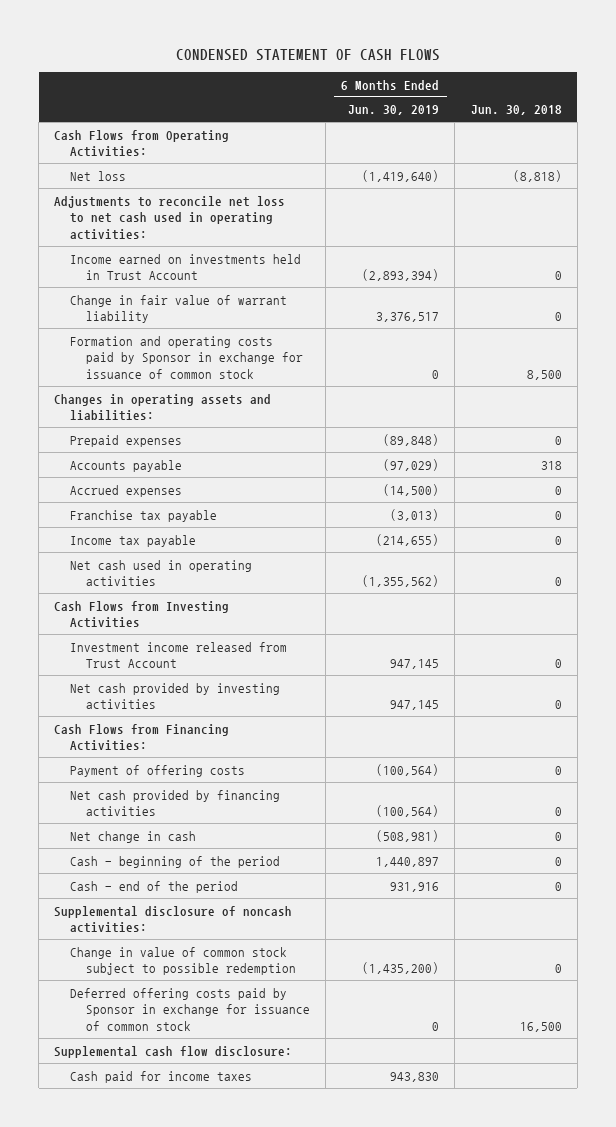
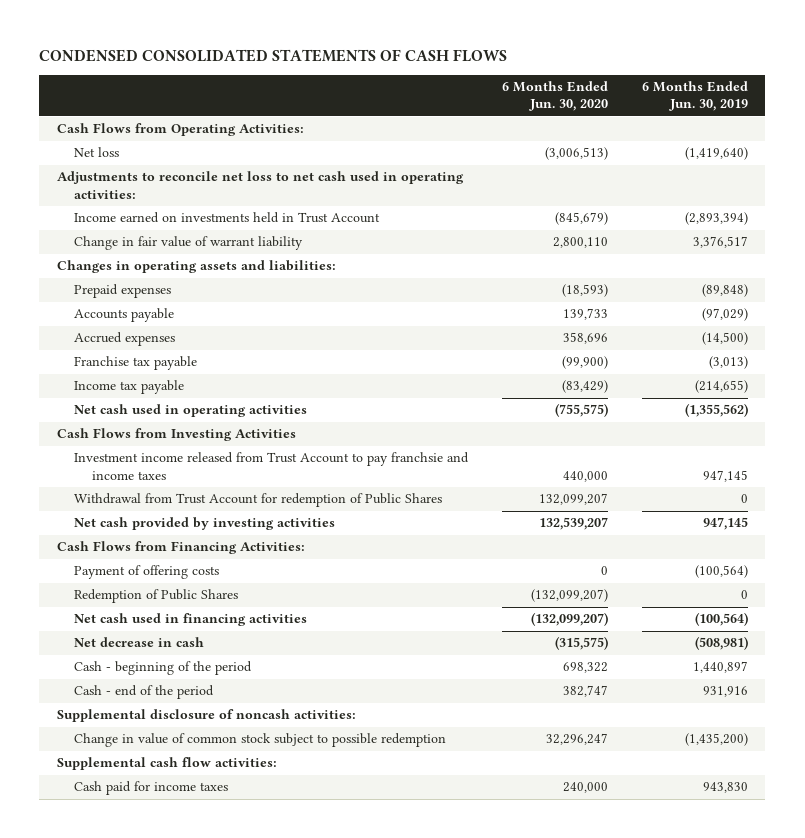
- CONDENSED STATEMENT OF CASH FLOWS
+ CONDENSED CONSOLIDATED STATEMENTS OF CASH FLOWS
- | 6 Months Ended Jun. 30, 2019 | Jun. 30, 2018
+ | 6 Months Ended Jun. 30, 2020 | 6 Months Ended Jun. 30, 2019
- Formation and operating costs paid by Sponsor in exchange for issuance of common stock | 0 | 8,500
- Investment income released from Trust Account | 947,145 | 0
+ Investment income released from Trust Account to pay franchsie and income taxes | 440,000 | 947,145
+ Withdrawal from Trust Account for redemption of Public Shares | 132,099,207 | 0
- Net cash provided by financing activities | (100,564) | 0
- Net change in cash | (508,981) | 0
+ Redemption of Public Shares | (132,099,207) | 0
+ Net cash used in financing activities | (132,099,207) | (100,564)
+ Net decrease in cash | (315,575) | (508,981)
- Deferred offering costs paid by Sponsor in exchange for issuance of common stock | 0 | 16,500
- Supplemental cash flow disclosure:
+ Supplemental cash flow activities:

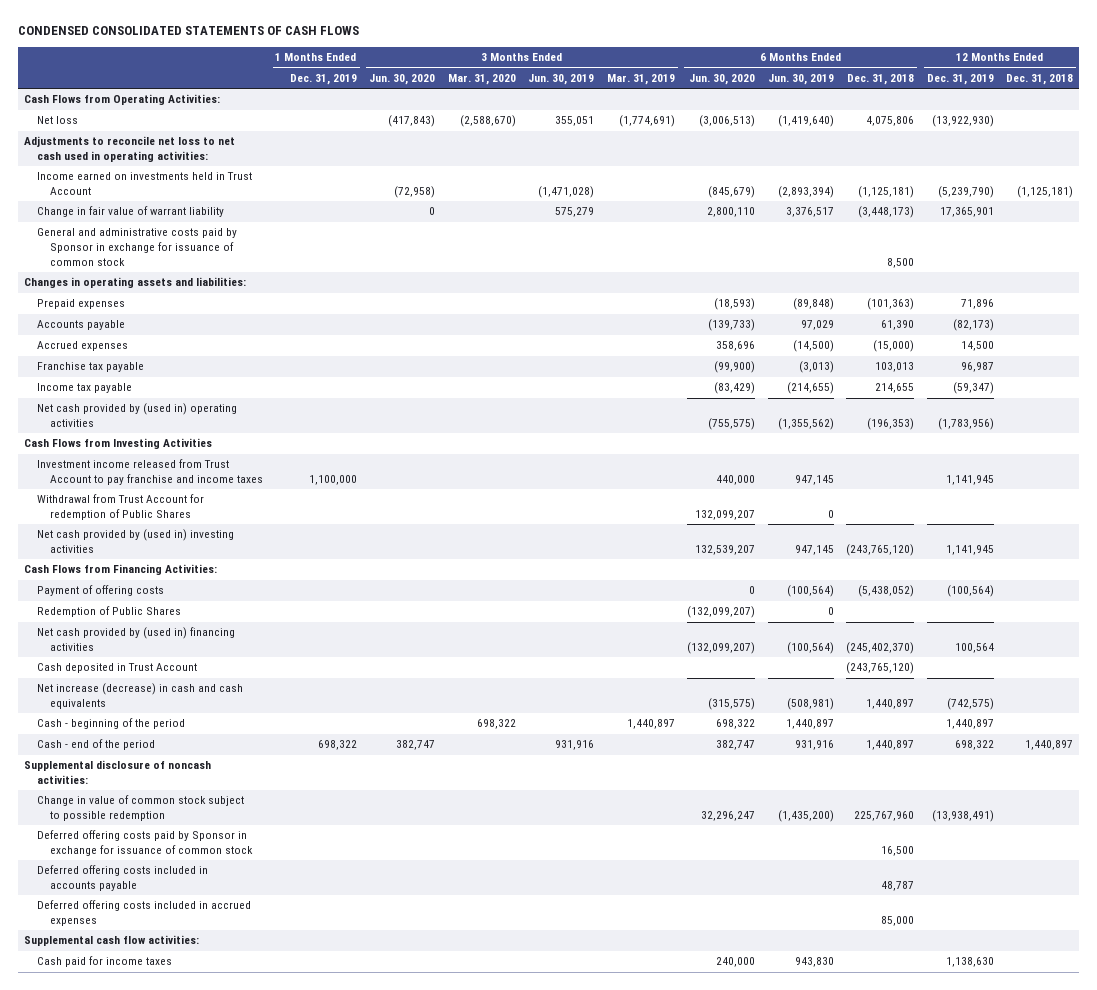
- | 6 Months Ended Jun. 30, 2020 | 6 Months Ended Jun. 30, 2019
+ | 1 Months Ended Dec. 31, 2019 | 3 Months Ended Jun. 30, 2020 | 3 Months Ended Mar. 31, 2020 | 3 Months Ended Jun. 30, 2019 | 3 Months Ended Mar. 31, 2019 | 6 Months Ended Jun. 30, 2020 | 6 Months Ended Jun. 30, 2019 | 6 Months Ended Dec. 31, 2018 | 12 Months Ended Dec. 31, 2019 | 12 Months Ended Dec. 31, 2018
+ General and administrative costs paid by Sponsor in exchange for issuance of common stock | | | | | | | | 8,500 | |
- Accounts payable | 139,733 | (97,029)
+ Accounts payable | | | | | | (139,733) | 97,029 | 61,390 | (82,173) |
- Net cash used in operating activities | (755,575) | (1,355,562)
+ Net cash provided by (used in) operating activities | | | | | | (755,575) | (1,355,562) | (196,353) | (1,783,956) |
- Investment income released from Trust Account to pay franchsie and income taxes | 440,000 | 947,145
+ Investment income released from Trust Account to pay franchise and income taxes | 1,100,000 | | | | | 440,000 | 947,145 | | 1,141,945 |
- Net cash provided by investing activities | 132,539,207 | 947,145
+ Net cash provided by (used in) investing activities | | | | | | 132,539,207 | 947,145 | (243,765,120) | 1,141,945 |
- Net cash used in financing activities | (132,099,207) | (100,564)
- Net decrease in cash | (315,575) | (508,981)
+ Net cash provided by (used in) financing activities | | | | | | (132,099,207) | (100,564) | (245,402,370) | 100,564 |
+ Cash deposited in Trust Account | | | | | | | | (243,765,120) | |
+ Net increase (decrease) in cash and cash equivalents | | | | | | (315,575) | (508,981) | 1,440,897 | (742,575) |
+ Deferred offering costs paid by Sponsor in exchange for issuance of common stock | | | | | | | | 16,500 | |
+ Deferred offering costs included in accounts payable | | | | | | | | 48,787 | |
+ Deferred offering costs included in accrued expenses | | | | | | | | 85,000 | |

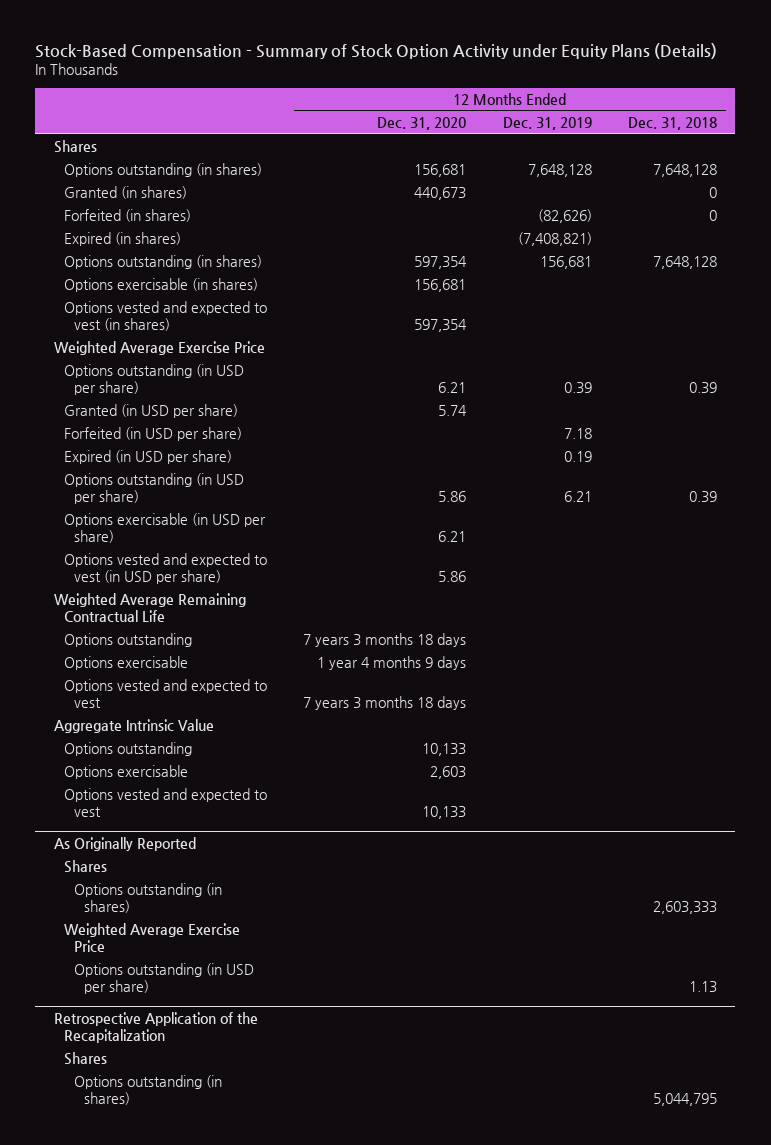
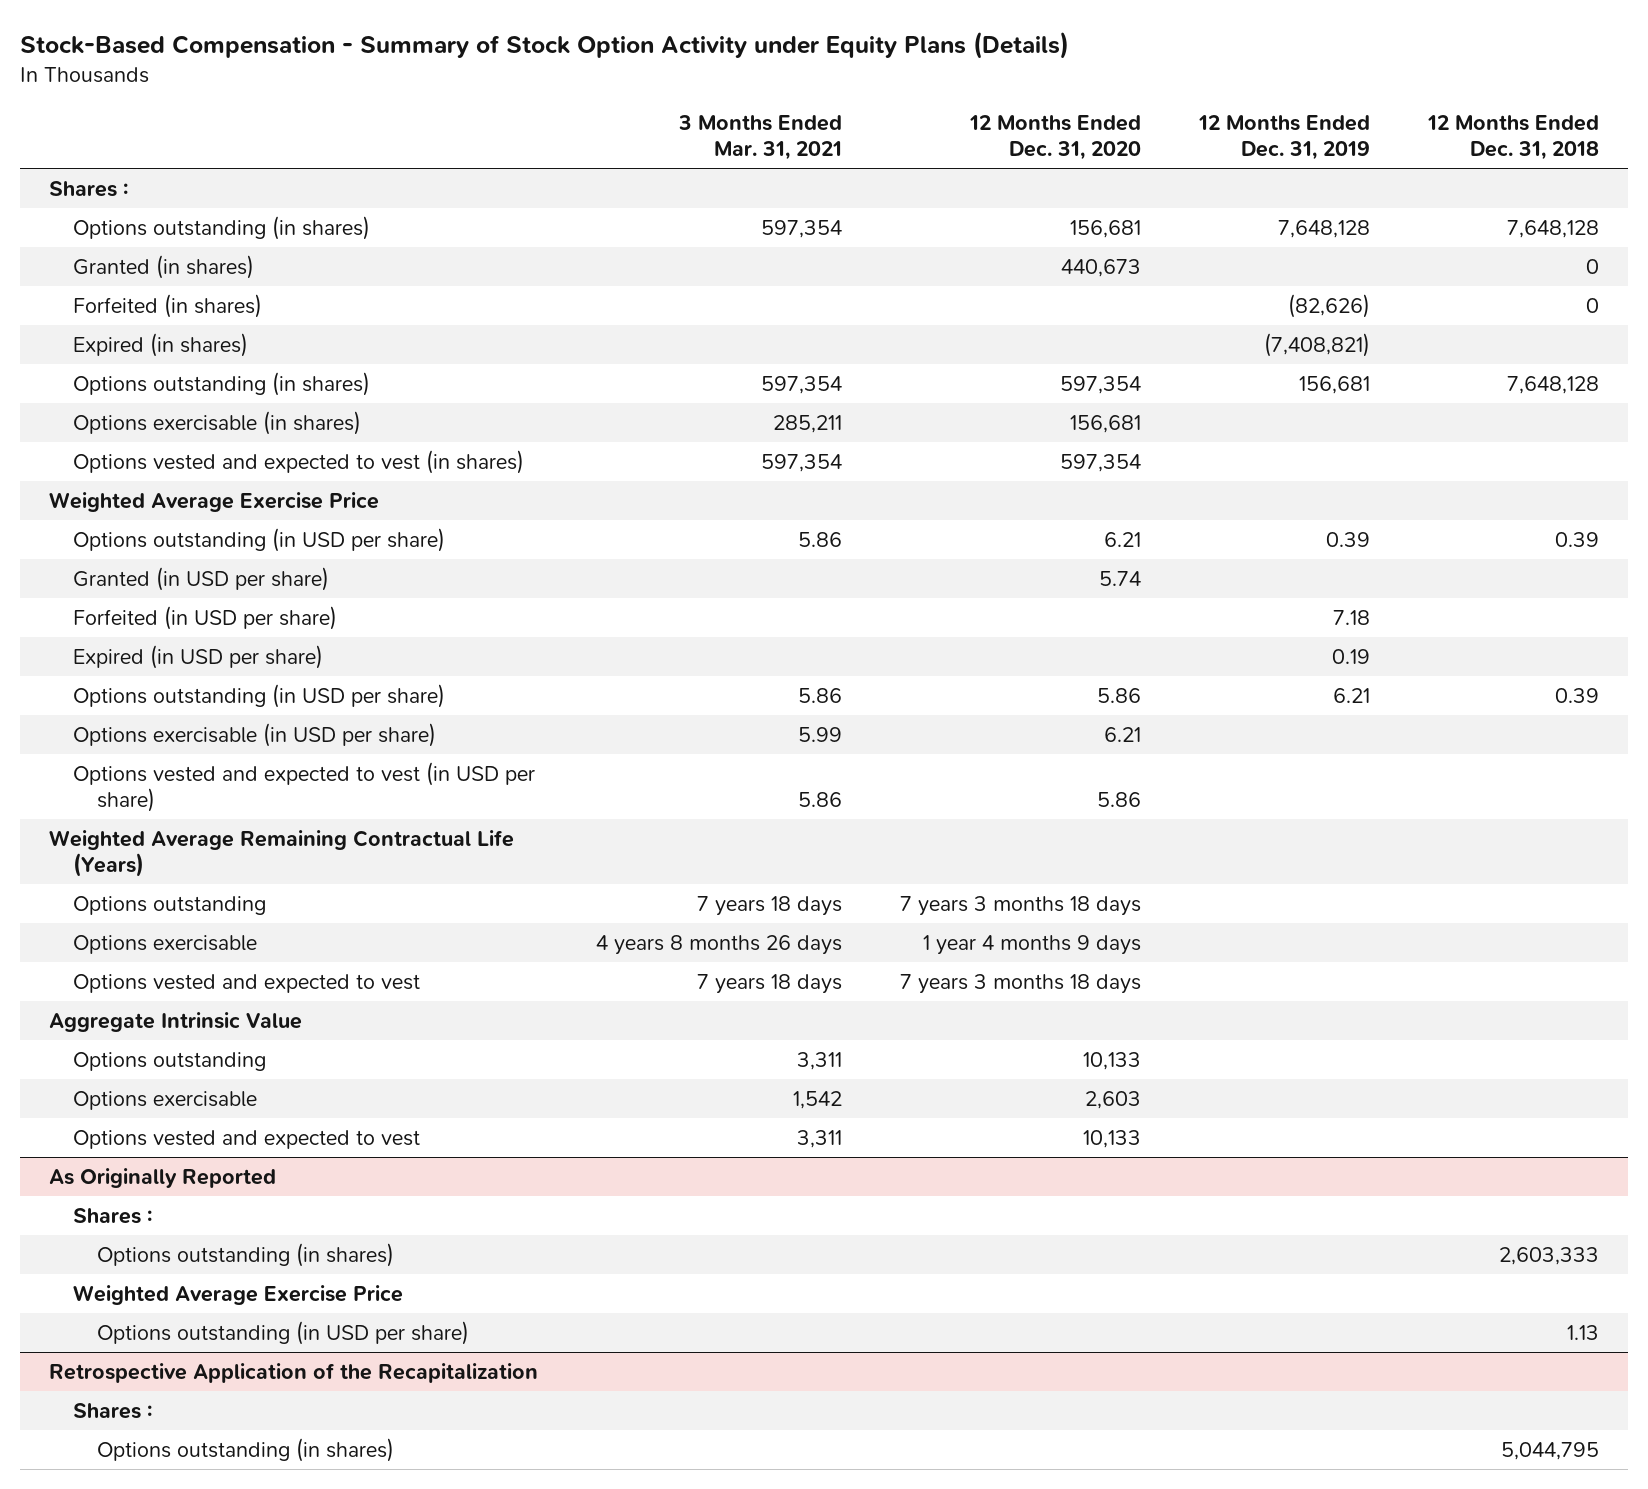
- | 12 Months Ended Dec. 31, 2020 | 12 Months Ended Dec. 31, 2019 | 12 Months Ended Dec. 31, 2018
+ | 3 Months Ended Mar. 31, 2021 | 12 Months Ended Dec. 31, 2020 | 12 Months Ended Dec. 31, 2019 | 12 Months Ended Dec. 31, 2018
- Shares
+ Shares :
- Weighted Average Remaining Contractual Life
+ Weighted Average Remaining Contractual Life (Years)
@ As Originally Reported
- Shares
+ Shares :
@ Retrospective Application of the Recapitalization
- Shares
+ Shares :

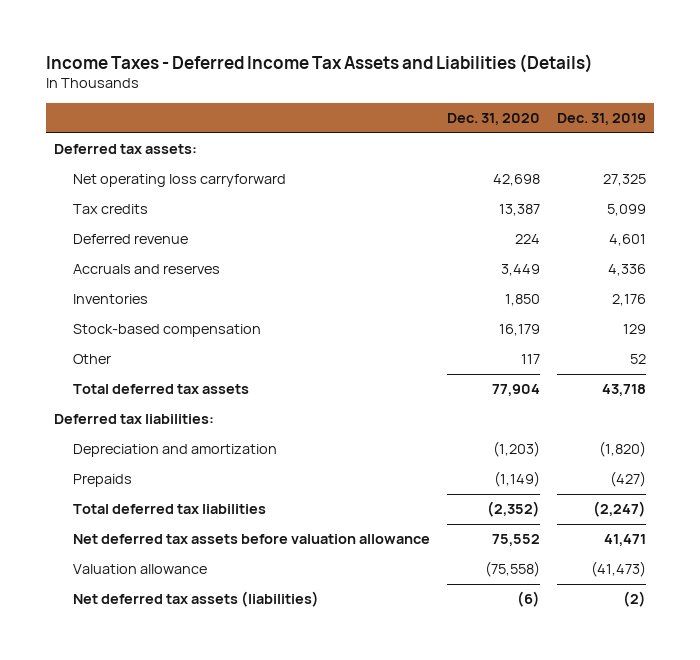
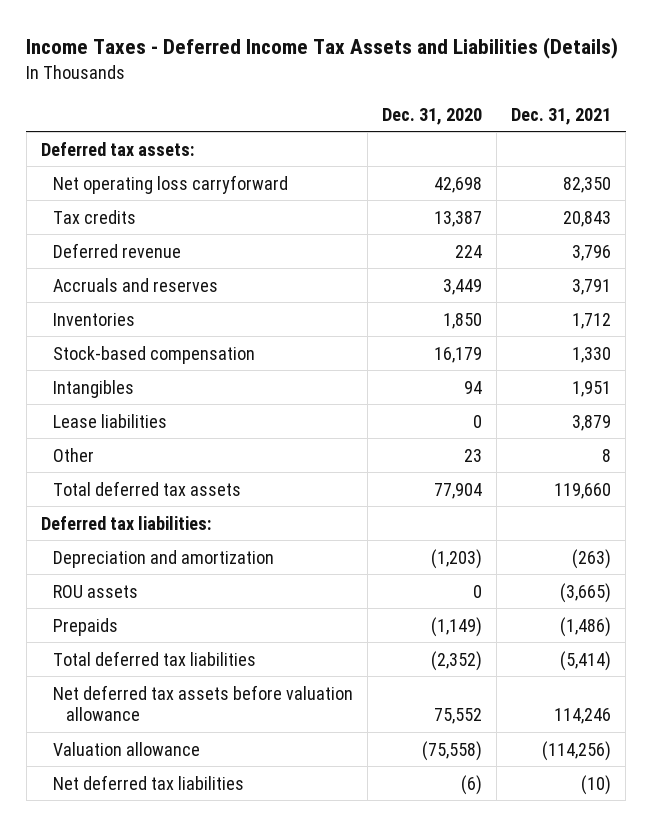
- | Dec. 31, 2020 | Dec. 31, 2019
+ | Dec. 31, 2020 | Dec. 31, 2021
- Other | 117 | 52
+ Intangibles | 94 | 1,951
+ Lease liabilities | 0 | 3,879
+ Other | 23 | 8
+ ROU assets | 0 | (3,665)
- Net deferred tax assets (liabilities) | (6) | (2)
+ Net deferred tax liabilities | (6) | (10)

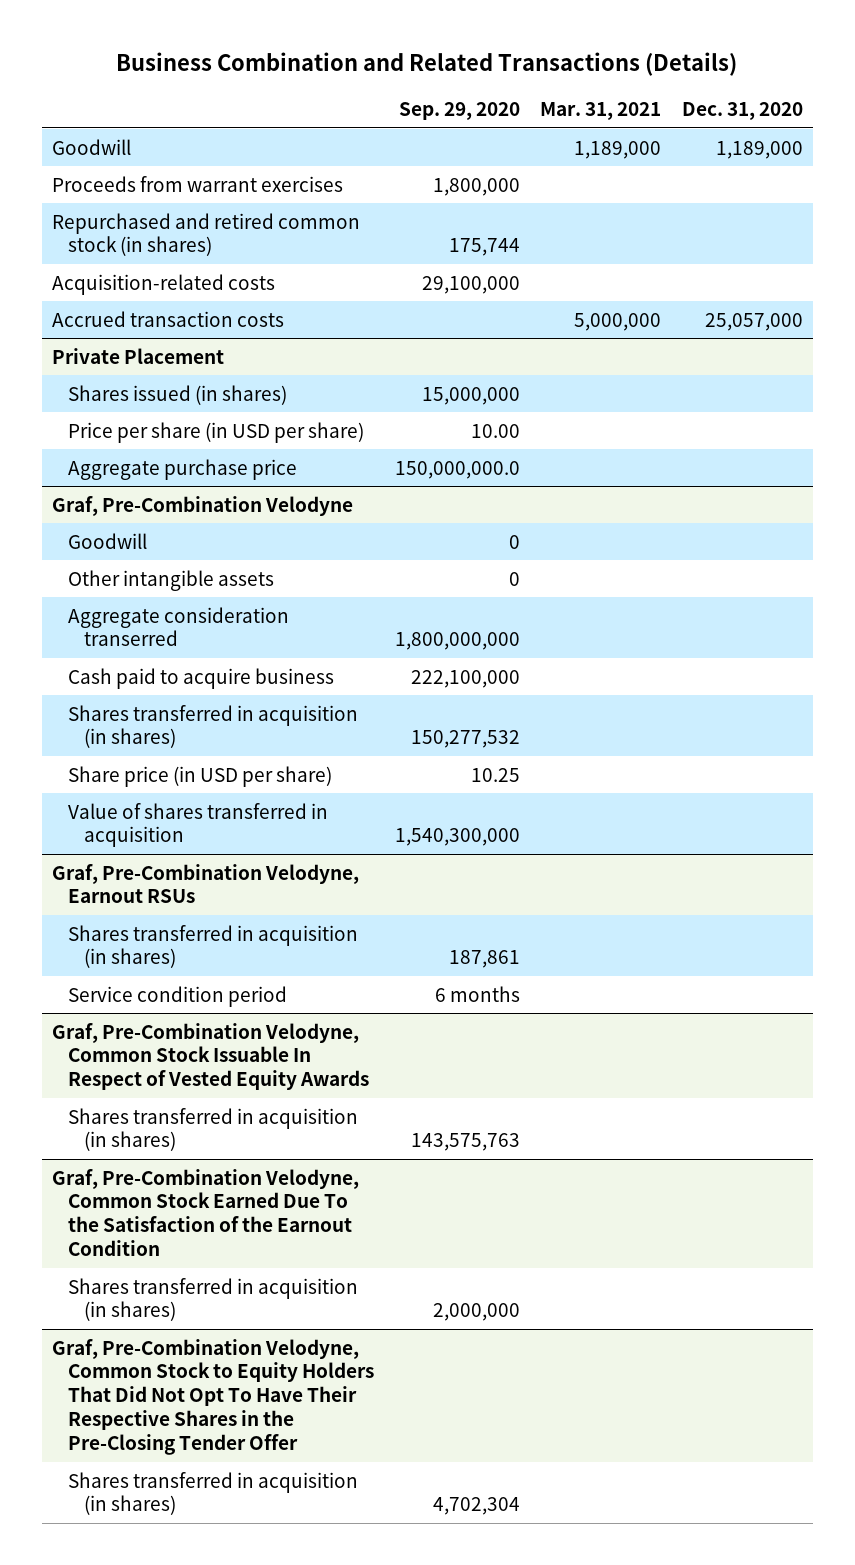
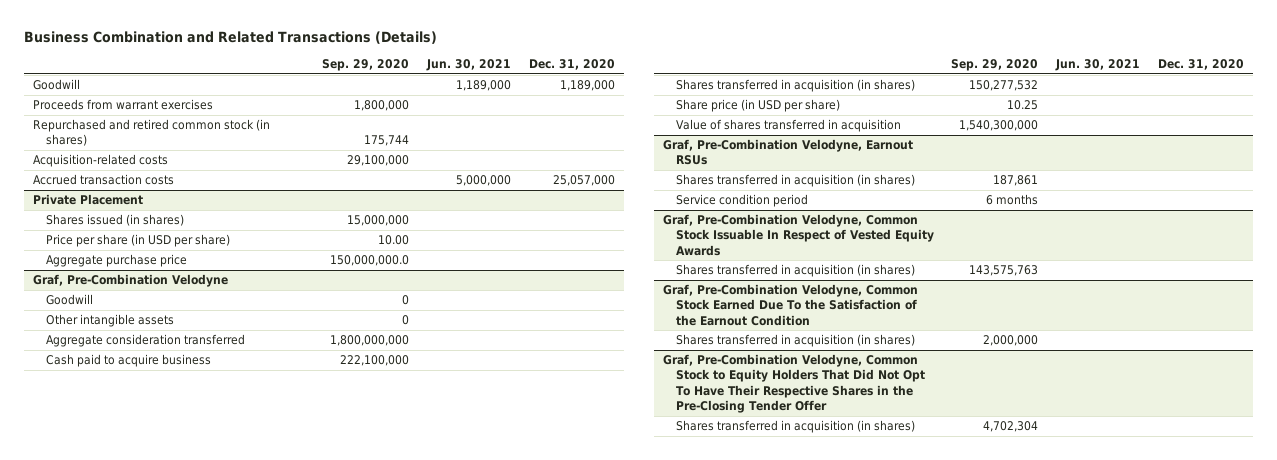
- | Sep. 29, 2020 | Mar. 31, 2021 | Dec. 31, 2020
+ | Sep. 29, 2020 | Jun. 30, 2021 | Dec. 31, 2020
@ Graf, Pre-Combination Velodyne
- Aggregate consideration transerred | 1,800,000,000 | |
+ Aggregate consideration transferred | 1,800,000,000 | |

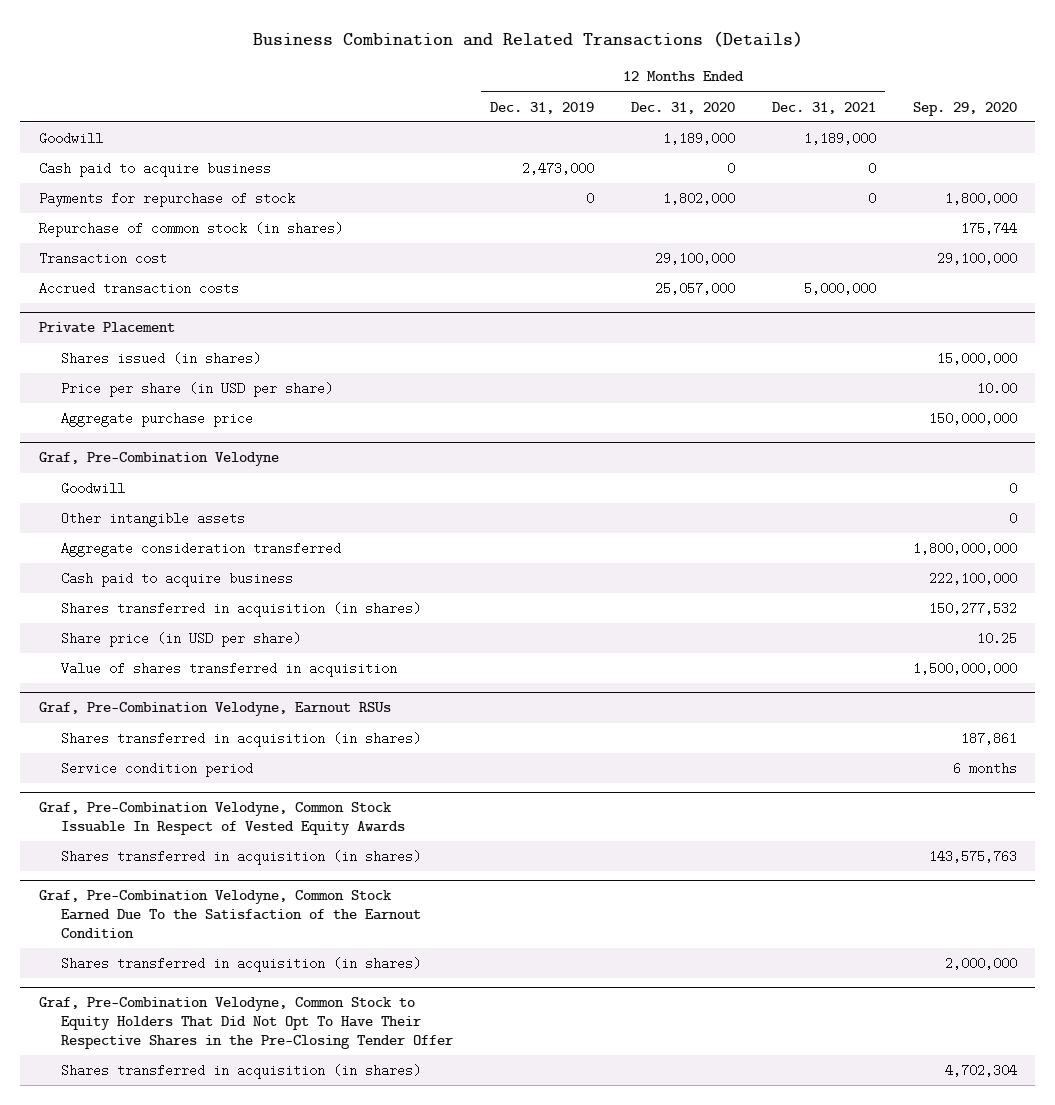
- | Sep. 29, 2020 | Jun. 30, 2021 | Dec. 31, 2020
+ | 12 Months Ended Dec. 31, 2019 | 12 Months Ended Dec. 31, 2020 | 12 Months Ended Dec. 31, 2021 | Sep. 29, 2020
- Proceeds from warrant exercises | 1,800,000 | |
- Repurchased and retired common stock (in shares) | 175,744 | |
- Acquisition-related costs | 29,100,000 | |
+ Cash paid to acquire business | 2,473,000 | 0 | 0 |
+ Payments for repurchase of stock | 0 | 1,802,000 | 0 | 1,800,000
+ Repurchase of common stock (in shares) | | | | 175,744
+ Transaction cost | | 29,100,000 | | 29,100,000
@ Private Placement
- Aggregate purchase price | 150,000,000.0 | |
+ Aggregate purchase price | | | | 150,000,000
@ Graf, Pre-Combination Velodyne
- Value of shares transferred in acquisition | 1,540,300,000 | |
+ Value of shares transferred in acquisition | | | | 1,500,000,000

